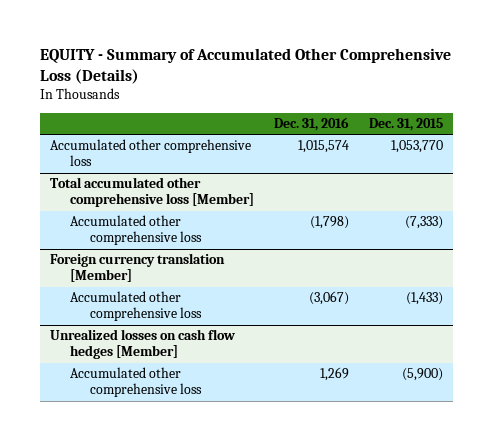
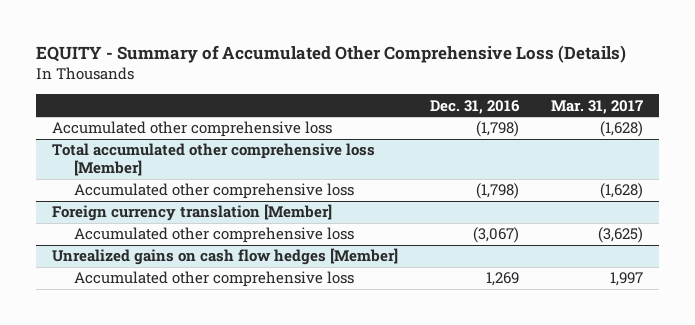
- | Dec. 31, 2016 | Dec. 31, 2015
+ | Dec. 31, 2016 | Mar. 31, 2017
- Accumulated other comprehensive loss | 1,015,574 | 1,053,770
+ Accumulated other comprehensive loss | (1,798) | (1,628)
- Unrealized losses on cash flow hedges [Member]
+ Unrealized gains on cash flow hedges [Member]

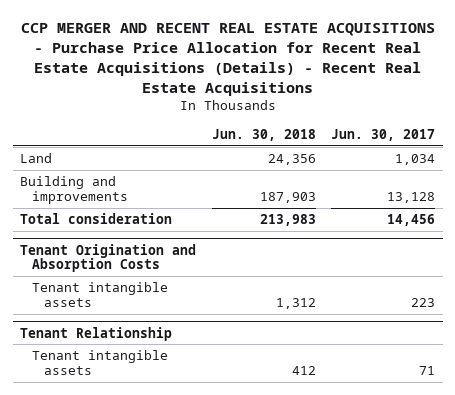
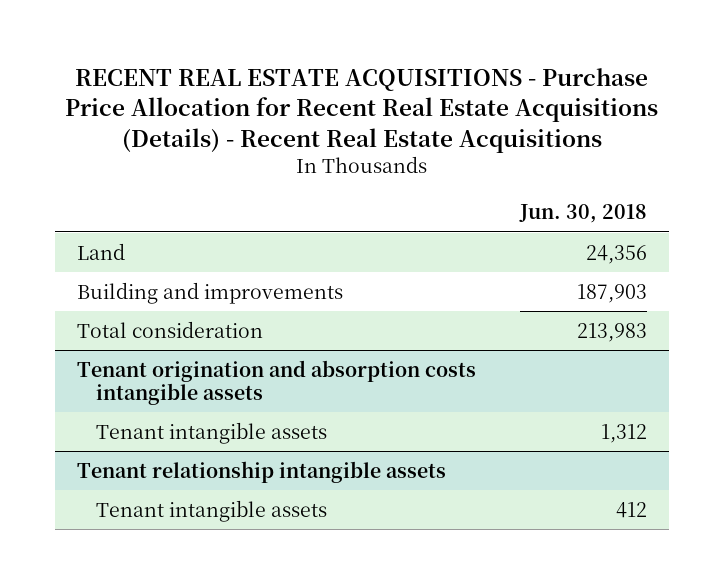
- CCP MERGER AND RECENT REAL ESTATE ACQUISITIONS - Purchase Price Allocation for Recent Real Estate Acquisitions (Details) - Recent Real Estate Acquisitions
+ RECENT REAL ESTATE ACQUISITIONS - Purchase Price Allocation for Recent Real Estate Acquisitions (Details) - Recent Real Estate Acquisitions
- | Jun. 30, 2018 | Jun. 30, 2017
+ | Jun. 30, 2018
- Tenant Origination and Absorption Costs
+ Tenant origination and absorption costs intangible assets
- Tenant Relationship
+ Tenant relationship intangible assets

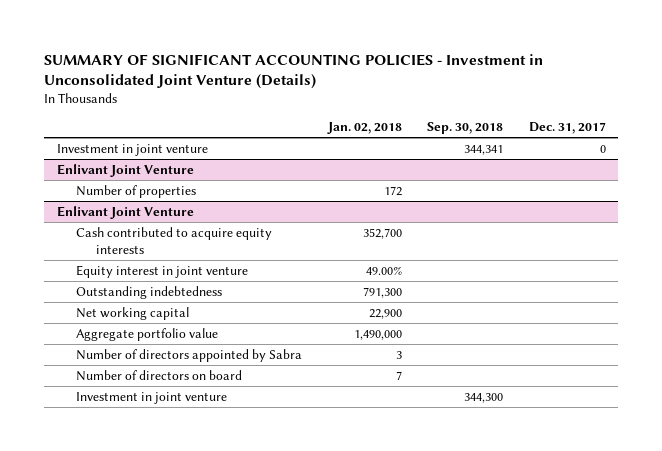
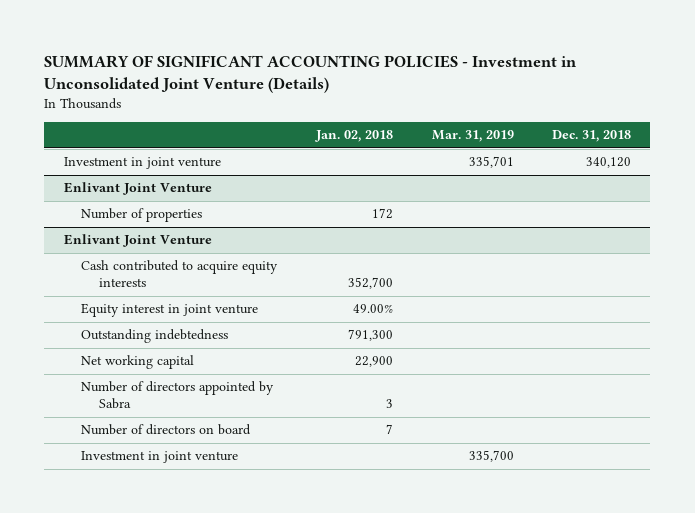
- | Jan. 02, 2018 | Sep. 30, 2018 | Dec. 31, 2017
+ | Jan. 02, 2018 | Mar. 31, 2019 | Dec. 31, 2018
@ Enlivant Joint Venture
- Aggregate portfolio value | 1,490,000 | |

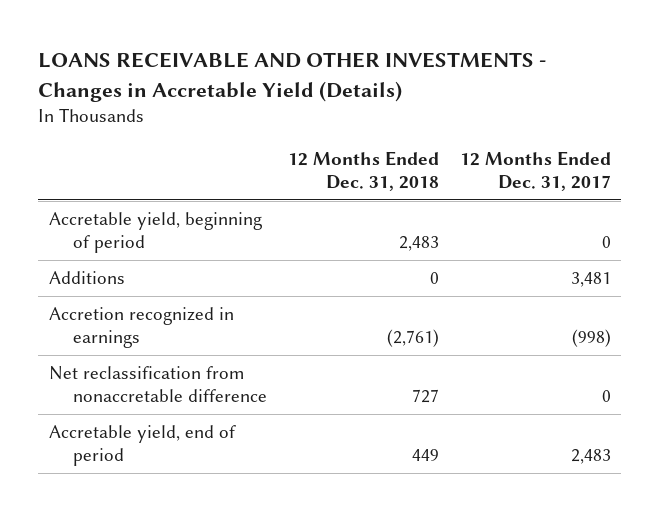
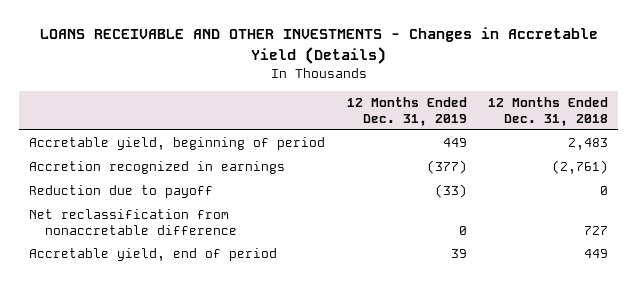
- | 12 Months Ended Dec. 31, 2018 | 12 Months Ended Dec. 31, 2017
+ | 12 Months Ended Dec. 31, 2019 | 12 Months Ended Dec. 31, 2018
- Additions | 0 | 3,481
+ Reduction due to payoff | (33) | 0

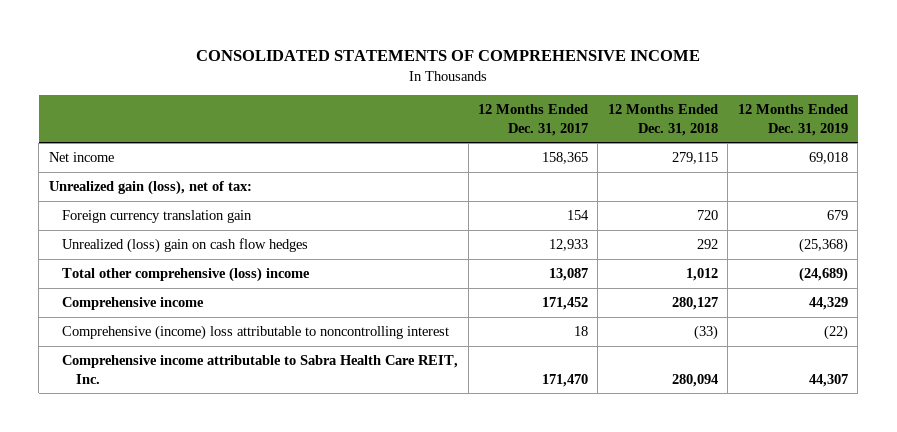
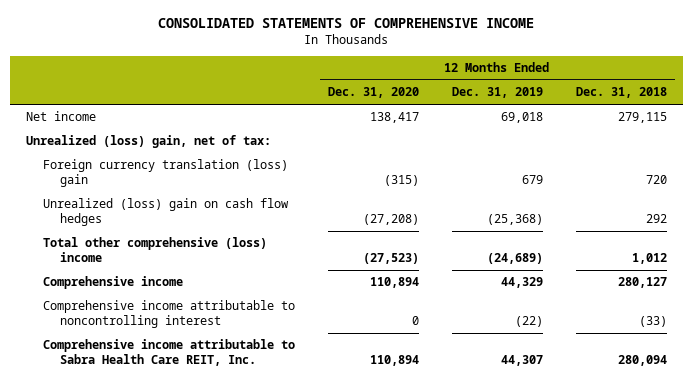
- | 12 Months Ended Dec. 31, 2017 | 12 Months Ended Dec. 31, 2018 | 12 Months Ended Dec. 31, 2019
+ | 12 Months Ended Dec. 31, 2020 | 12 Months Ended Dec. 31, 2019 | 12 Months Ended Dec. 31, 2018
- Unrealized gain (loss), net of tax:
- Foreign currency translation gain | 154 | 720 | 679
+ Unrealized (loss) gain, net of tax:
+ Foreign currency translation (loss) gain | (315) | 679 | 720
- Comprehensive (income) loss attributable to noncontrolling interest | 18 | (33) | (22)
+ Comprehensive income attributable to noncontrolling interest | 0 | (22) | (33)

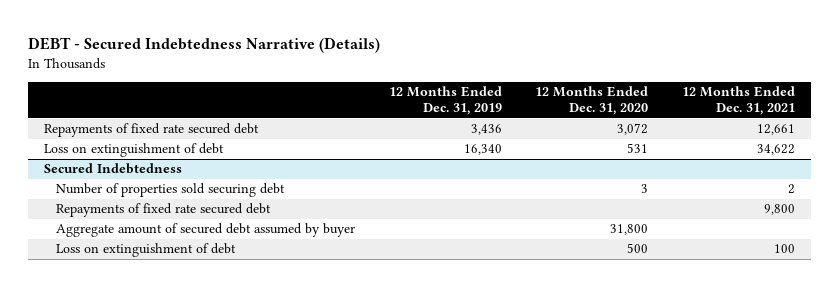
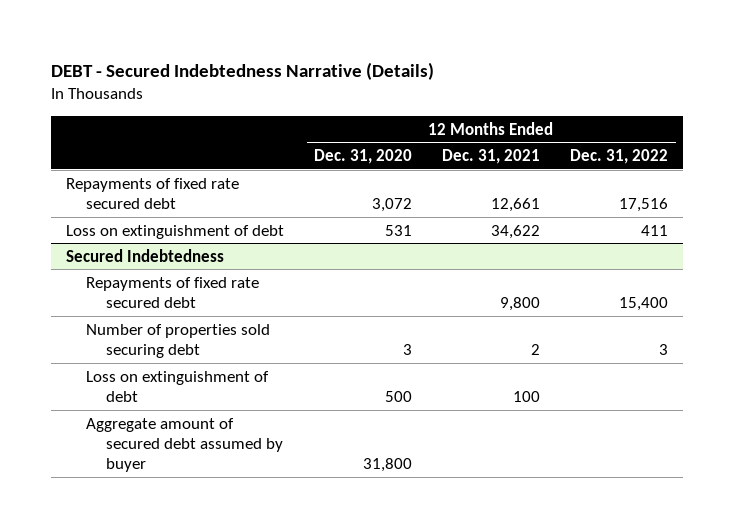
- | 12 Months Ended Dec. 31, 2019 | 12 Months Ended Dec. 31, 2020 | 12 Months Ended Dec. 31, 2021
+ | 12 Months Ended Dec. 31, 2020 | 12 Months Ended Dec. 31, 2021 | 12 Months Ended Dec. 31, 2022
@ Secured Indebtedness
moved down: Number of properties sold securing debt | 3 | 2 | 3
moved down: Aggregate amount of secured debt assumed by buyer | 31,800 | |

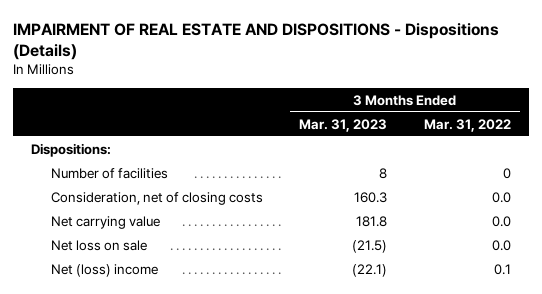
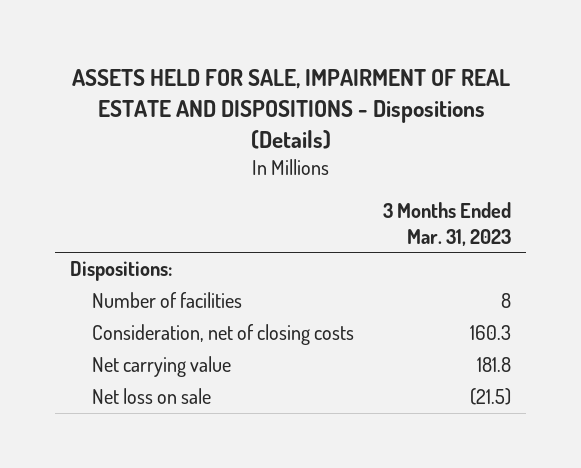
- IMPAIRMENT OF REAL ESTATE AND DISPOSITIONS - Dispositions (Details)
+ ASSETS HELD FOR SALE, IMPAIRMENT OF REAL ESTATE AND DISPOSITIONS - Dispositions (Details)
- | 3 Months Ended Mar. 31, 2023 | 3 Months Ended Mar. 31, 2022
+ | 3 Months Ended Mar. 31, 2023
- Net (loss) income | (22.1) | 0.1

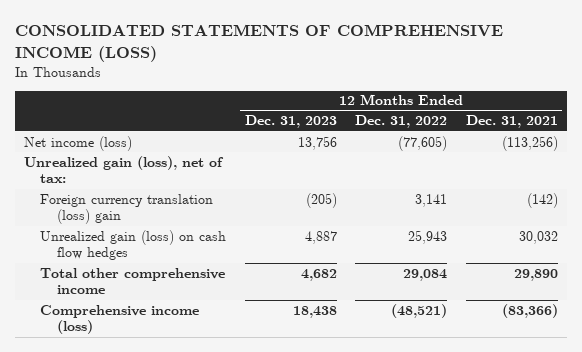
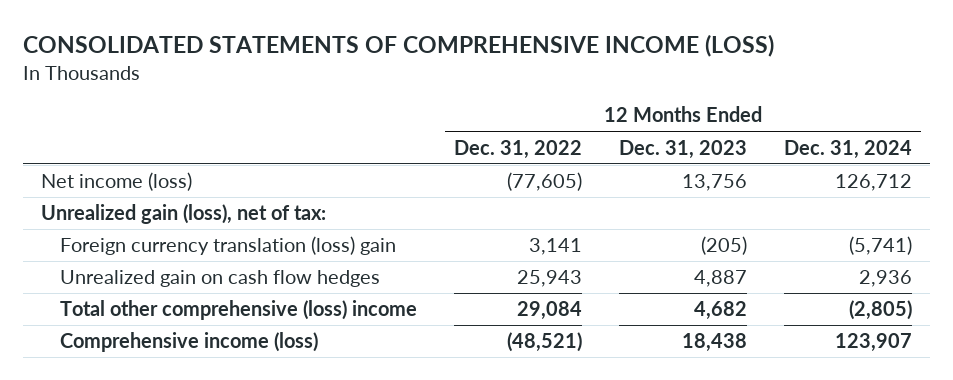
- | 12 Months Ended Dec. 31, 2023 | 12 Months Ended Dec. 31, 2022 | 12 Months Ended Dec. 31, 2021
+ | 12 Months Ended Dec. 31, 2022 | 12 Months Ended Dec. 31, 2023 | 12 Months Ended Dec. 31, 2024
- Unrealized gain (loss) on cash flow hedges | 4,887 | 25,943 | 30,032
- Total other comprehensive income | 4,682 | 29,084 | 29,890
+ Unrealized gain on cash flow hedges | 25,943 | 4,887 | 2,936
+ Total other comprehensive (loss) income | 29,084 | 4,682 | (2,805)

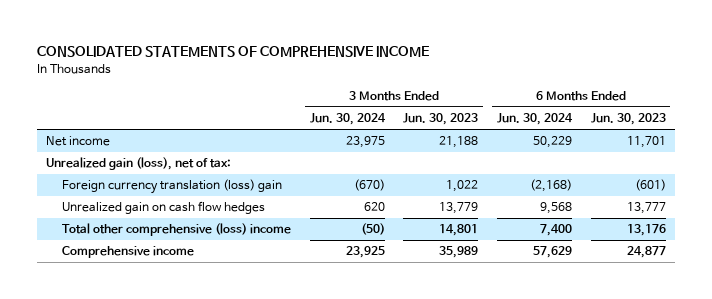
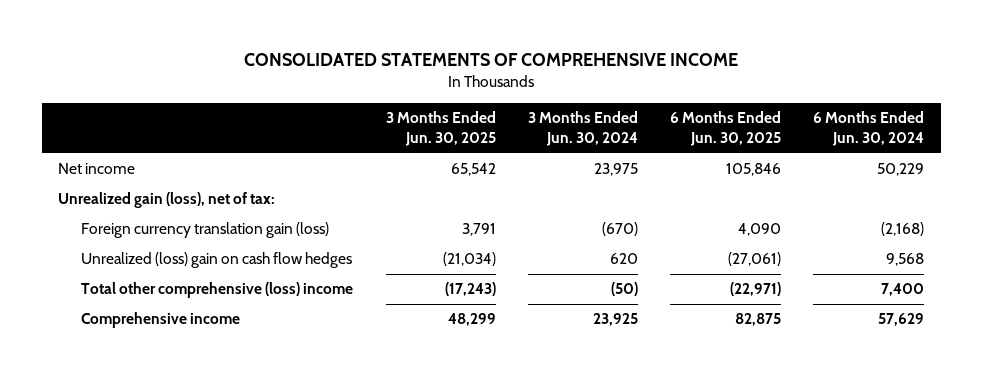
- | 3 Months Ended Jun. 30, 2024 | 3 Months Ended Jun. 30, 2023 | 6 Months Ended Jun. 30, 2024 | 6 Months Ended Jun. 30, 2023
+ | 3 Months Ended Jun. 30, 2025 | 3 Months Ended Jun. 30, 2024 | 6 Months Ended Jun. 30, 2025 | 6 Months Ended Jun. 30, 2024
- Foreign currency translation (loss) gain | (670) | 1,022 | (2,168) | (601)
- Unrealized gain on cash flow hedges | 620 | 13,779 | 9,568 | 13,777
+ Foreign currency translation gain (loss) | 3,791 | (670) | 4,090 | (2,168)
+ Unrealized (loss) gain on cash flow hedges | (21,034) | 620 | (27,061) | 9,568

